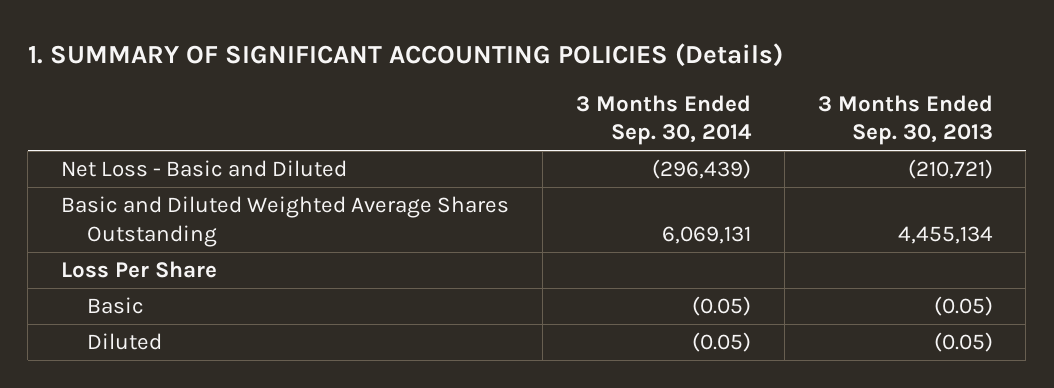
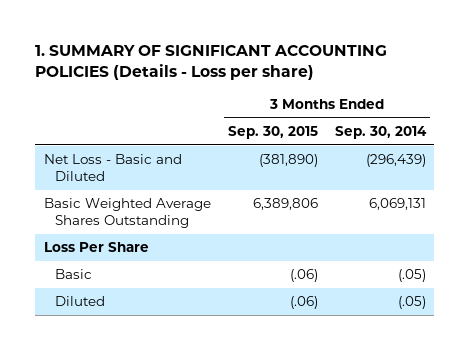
- 1. SUMMARY OF SIGNIFICANT ACCOUNTING POLICIES (Details)
+ 1. SUMMARY OF SIGNIFICANT ACCOUNTING POLICIES (Details - Loss per share)
- | 3 Months Ended Sep. 30, 2014 | 3 Months Ended Sep. 30, 2013
+ | 3 Months Ended Sep. 30, 2015 | 3 Months Ended Sep. 30, 2014
- Basic and Diluted Weighted Average Shares Outstanding | 6,069,131 | 4,455,134
+ Basic Weighted Average Shares Outstanding | 6,389,806 | 6,069,131
- Basic | (0.05) | (0.05)
- Diluted | (0.05) | (0.05)
+ Basic | (.06) | (.05)
+ Diluted | (.06) | (.05)

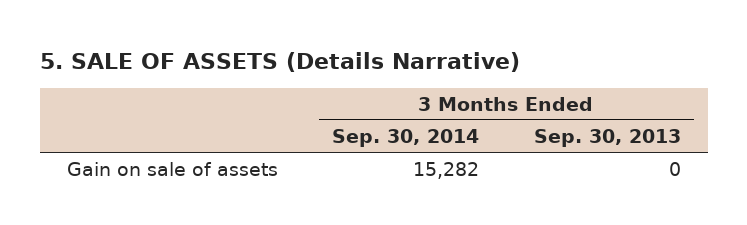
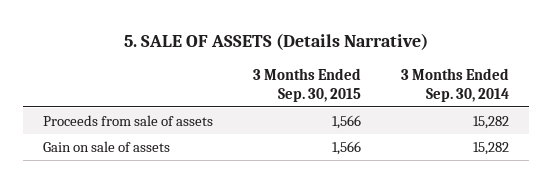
- | 3 Months Ended Sep. 30, 2014 | 3 Months Ended Sep. 30, 2013
+ | 3 Months Ended Sep. 30, 2015 | 3 Months Ended Sep. 30, 2014
+ Proceeds from sale of assets | 1,566 | 15,282

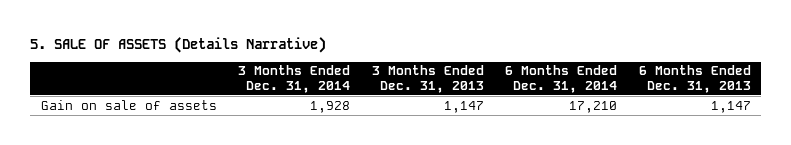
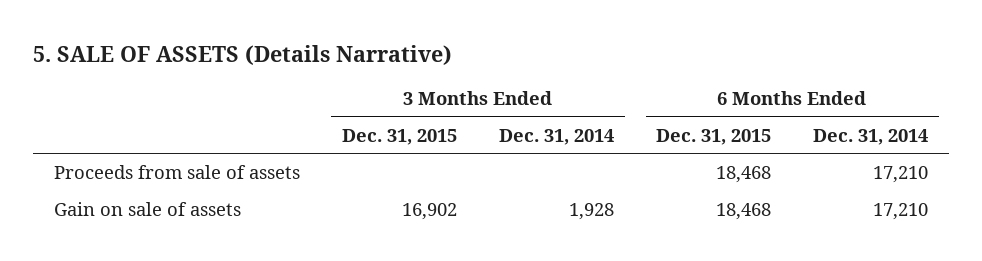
- | 3 Months Ended Dec. 31, 2014 | 3 Months Ended Dec. 31, 2013 | 6 Months Ended Dec. 31, 2014 | 6 Months Ended Dec. 31, 2013
+ | 3 Months Ended Dec. 31, 2015 | 3 Months Ended Dec. 31, 2014 | 6 Months Ended Dec. 31, 2015 | 6 Months Ended Dec. 31, 2014
+ Proceeds from sale of assets | | | 18,468 | 17,210

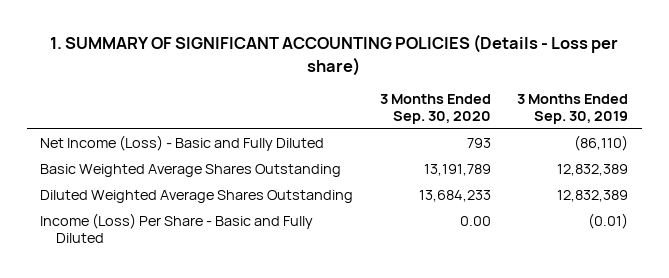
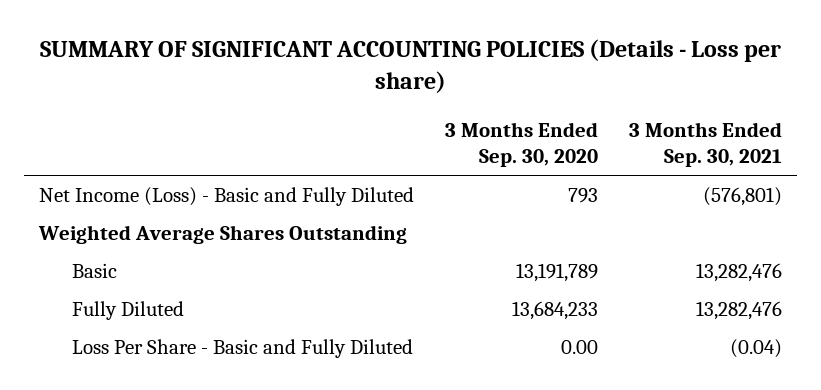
- 1. SUMMARY OF SIGNIFICANT ACCOUNTING POLICIES (Details - Loss per share)
+ SUMMARY OF SIGNIFICANT ACCOUNTING POLICIES (Details - Loss per share)
- | 3 Months Ended Sep. 30, 2020 | 3 Months Ended Sep. 30, 2019
+ | 3 Months Ended Sep. 30, 2020 | 3 Months Ended Sep. 30, 2021
- Basic Weighted Average Shares Outstanding | 13,191,789 | 12,832,389
- Diluted Weighted Average Shares Outstanding | 13,684,233 | 12,832,389
- Income (Loss) Per Share - Basic and Fully Diluted | 0.00 | (0.01)
+ Weighted Average Shares Outstanding
+ Basic | 13,191,789 | 13,282,476
+ Fully Diluted | 13,684,233 | 13,282,476
+ Loss Per Share - Basic and Fully Diluted | 0.00 | (0.04)

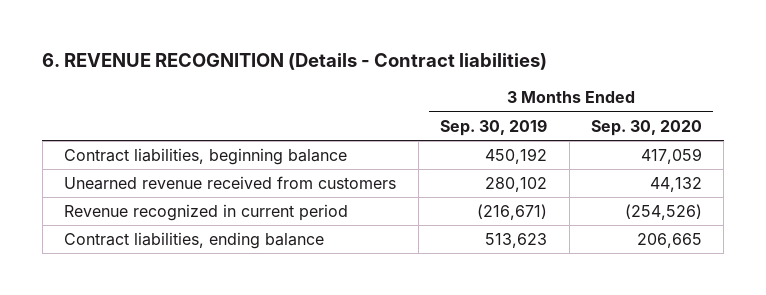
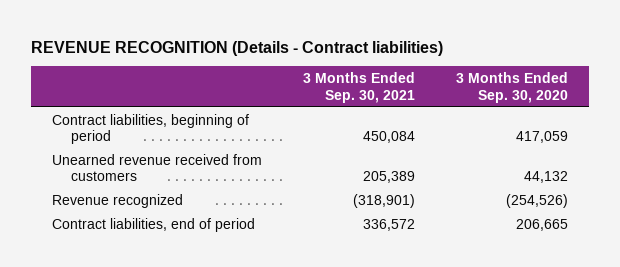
- 6. REVENUE RECOGNITION (Details - Contract liabilities)
+ REVENUE RECOGNITION (Details - Contract liabilities)
- | 3 Months Ended Sep. 30, 2019 | 3 Months Ended Sep. 30, 2020
+ | 3 Months Ended Sep. 30, 2021 | 3 Months Ended Sep. 30, 2020
- Contract liabilities, beginning balance | 450,192 | 417,059
+ Contract liabilities, beginning of period | 450,084 | 417,059
- Revenue recognized in current period | (216,671) | (254,526)
- Contract liabilities, ending balance | 513,623 | 206,665
+ Revenue recognized | (318,901) | (254,526)
+ Contract liabilities, end of period | 336,572 | 206,665

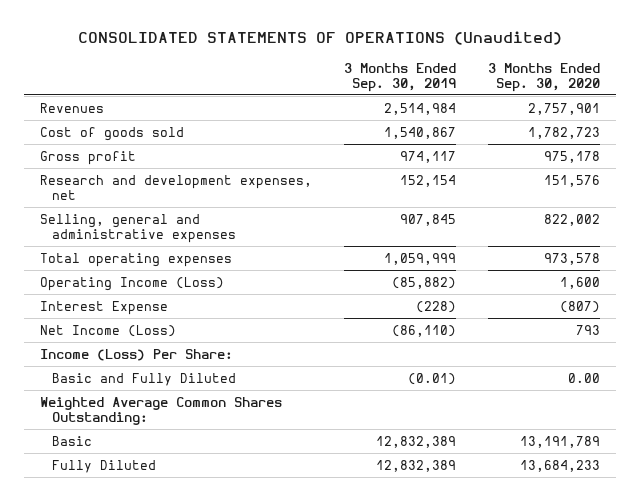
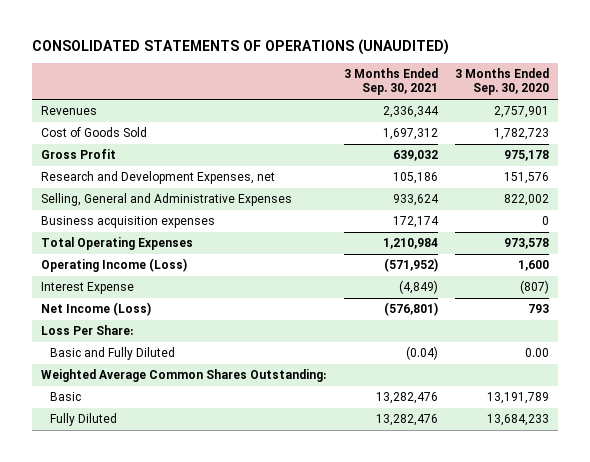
- CONSOLIDATED STATEMENTS OF OPERATIONS (Unaudited)
+ CONSOLIDATED STATEMENTS OF OPERATIONS (UNAUDITED)
- | 3 Months Ended Sep. 30, 2019 | 3 Months Ended Sep. 30, 2020
+ | 3 Months Ended Sep. 30, 2021 | 3 Months Ended Sep. 30, 2020
- Cost of goods sold | 1,540,867 | 1,782,723
- Gross profit | 974,117 | 975,178
- Research and development expenses, net | 152,154 | 151,576
- Selling, general and administrative expenses | 907,845 | 822,002
- Total operating expenses | 1,059,999 | 973,578
+ Cost of Goods Sold | 1,697,312 | 1,782,723
+ Gross Profit | 639,032 | 975,178
+ Research and Development Expenses, net | 105,186 | 151,576
+ Selling, General and Administrative Expenses | 933,624 | 822,002
+ Business acquisition expenses | 172,174 | 0
+ Total Operating Expenses | 1,210,984 | 973,578
- Income (Loss) Per Share:
+ Loss Per Share:

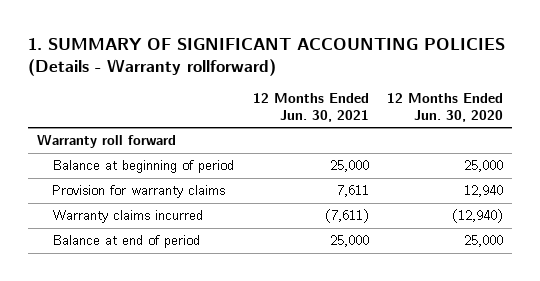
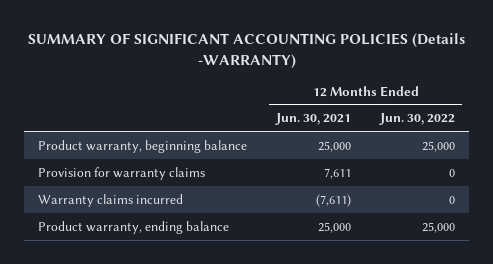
- 1. SUMMARY OF SIGNIFICANT ACCOUNTING POLICIES (Details - Warranty rollforward)
+ SUMMARY OF SIGNIFICANT ACCOUNTING POLICIES (Details -WARRANTY)
- | 12 Months Ended Jun. 30, 2021 | 12 Months Ended Jun. 30, 2020
+ | 12 Months Ended Jun. 30, 2021 | 12 Months Ended Jun. 30, 2022
- Warranty roll forward
- Balance at beginning of period | 25,000 | 25,000
+ Product warranty, beginning balance | 25,000 | 25,000
- Balance at end of period | 25,000 | 25,000
+ Product warranty, ending balance | 25,000 | 25,000

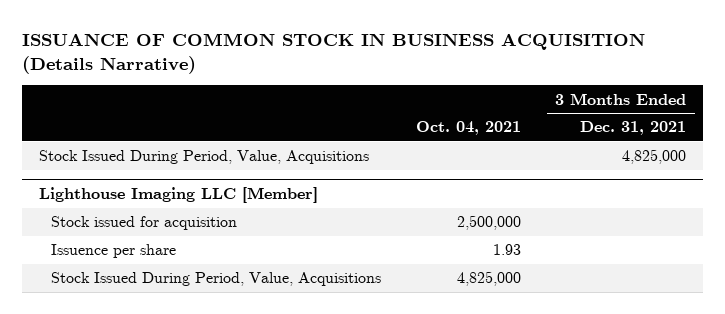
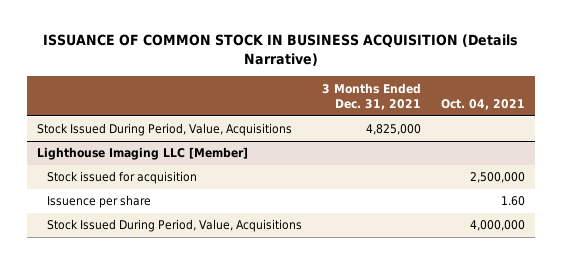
- | Oct. 04, 2021 | 3 Months Ended Dec. 31, 2021
+ | 3 Months Ended Dec. 31, 2021 | Oct. 04, 2021
@ Lighthouse Imaging LLC [Member]
- Issuence per share | 1.93 |
- Stock Issued During Period, Value, Acquisitions | 4,825,000 |
+ Issuence per share | | 1.60
+ Stock Issued During Period, Value, Acquisitions | | 4,000,000

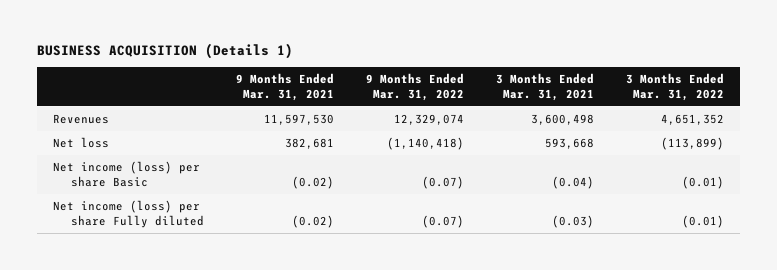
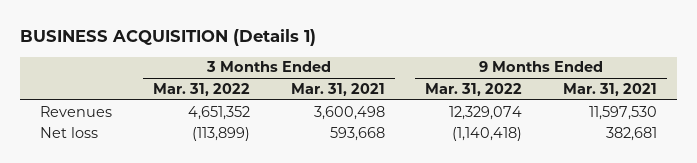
- | 9 Months Ended Mar. 31, 2021 | 9 Months Ended Mar. 31, 2022 | 3 Months Ended Mar. 31, 2021 | 3 Months Ended Mar. 31, 2022
+ | 3 Months Ended Mar. 31, 2022 | 3 Months Ended Mar. 31, 2021 | 9 Months Ended Mar. 31, 2022 | 9 Months Ended Mar. 31, 2021
- Net income (loss) per share Basic | (0.02) | (0.07) | (0.04) | (0.01)
- Net income (loss) per share Fully diluted | (0.02) | (0.07) | (0.03) | (0.01)

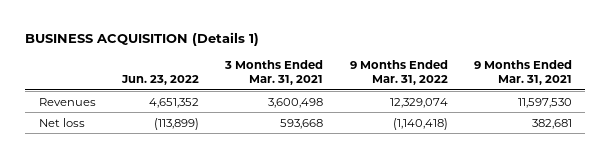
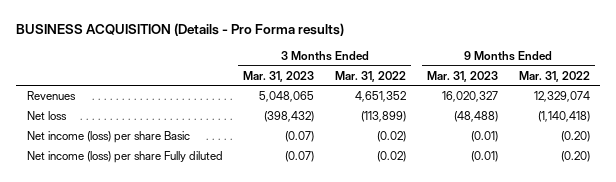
- BUSINESS ACQUISITION (Details 1)
+ BUSINESS ACQUISITION (Details - Pro Forma results)
- | Jun. 23, 2022 | 3 Months Ended Mar. 31, 2021 | 9 Months Ended Mar. 31, 2022 | 9 Months Ended Mar. 31, 2021
+ | 3 Months Ended Mar. 31, 2023 | 3 Months Ended Mar. 31, 2022 | 9 Months Ended Mar. 31, 2023 | 9 Months Ended Mar. 31, 2022
+ Net income (loss) per share Basic | (0.07) | (0.02) | (0.01) | (0.20)
+ Net income (loss) per share Fully diluted | (0.07) | (0.02) | (0.01) | (0.20)

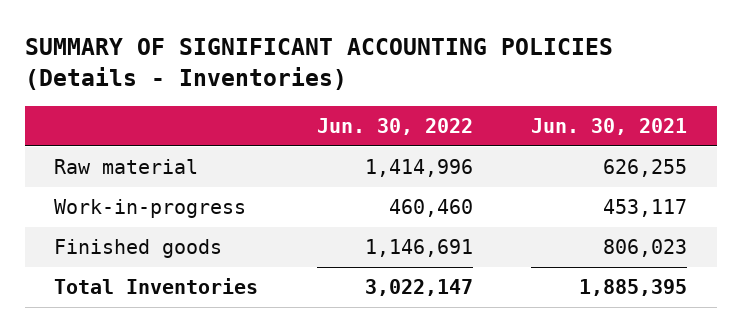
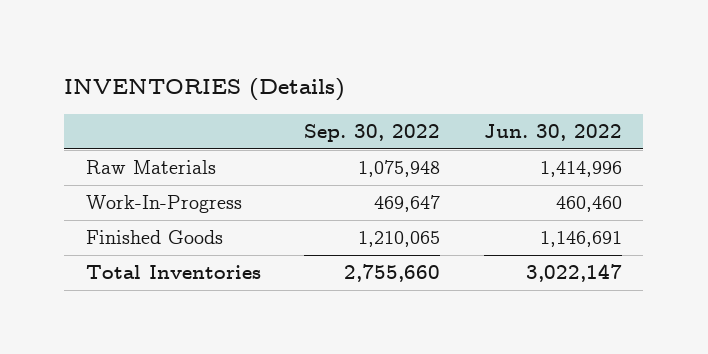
- SUMMARY OF SIGNIFICANT ACCOUNTING POLICIES (Details - Inventories)
+ INVENTORIES (Details)
- | Jun. 30, 2022 | Jun. 30, 2021
+ | Sep. 30, 2022 | Jun. 30, 2022
- Raw material | 1,414,996 | 626,255
- Work-in-progress | 460,460 | 453,117
- Finished goods | 1,146,691 | 806,023
+ Raw Materials | 1,075,948 | 1,414,996
+ Work-In-Progress | 469,647 | 460,460
+ Finished Goods | 1,210,065 | 1,146,691

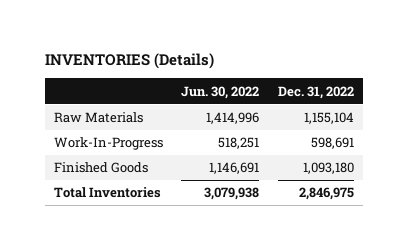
- | Sep. 30, 2022 | Jun. 30, 2022
+ | Jun. 30, 2022 | Dec. 31, 2022
- Work-In-Progress | 469,647 | 460,460
+ Work-In-Progress | 518,251 | 598,691
- Total Inventories | 2,755,660 | 3,022,147
+ Total Inventories | 3,079,938 | 2,846,975

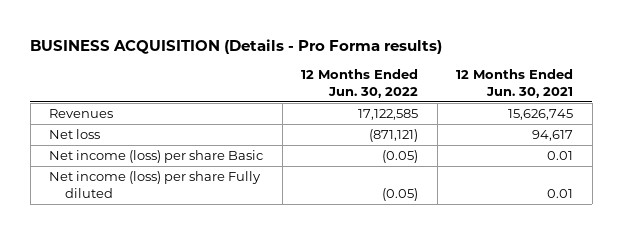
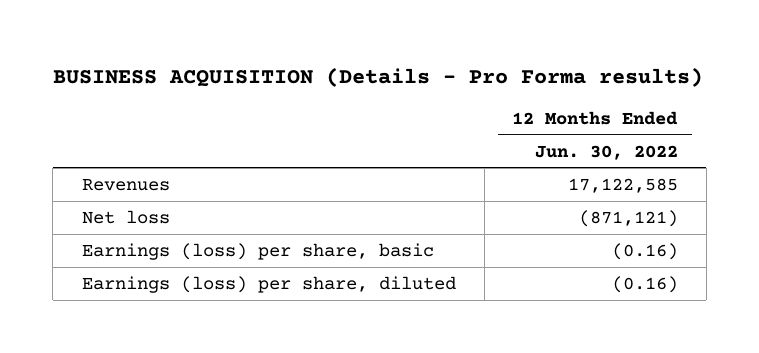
- | 12 Months Ended Jun. 30, 2022 | 12 Months Ended Jun. 30, 2021
+ | 12 Months Ended Jun. 30, 2022
- Net income (loss) per share Basic | (0.05) | 0.01
- Net income (loss) per share Fully diluted | (0.05) | 0.01
+ Earnings (loss) per share, basic | (0.16)
+ Earnings (loss) per share, diluted | (0.16)

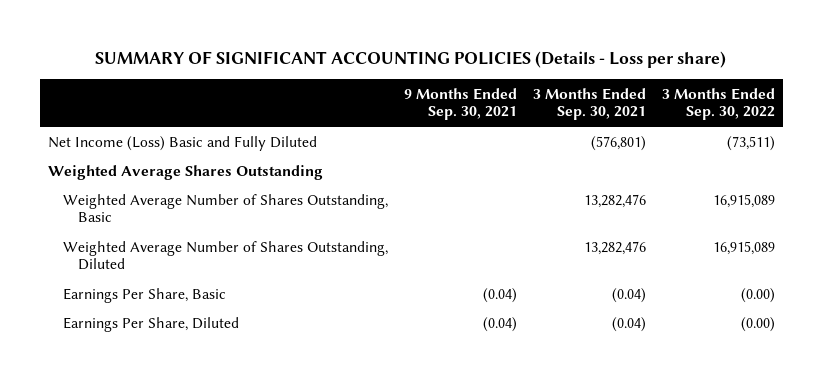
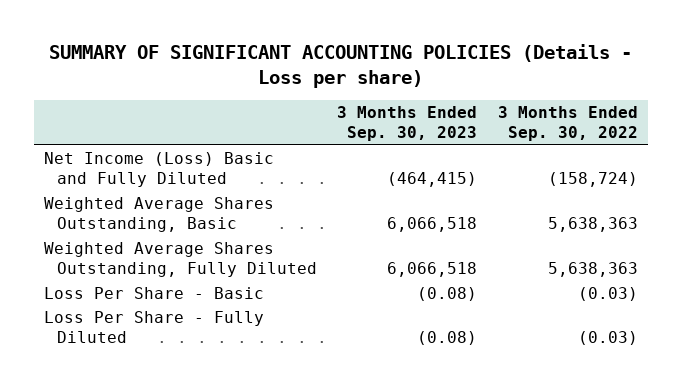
- | 9 Months Ended Sep. 30, 2021 | 3 Months Ended Sep. 30, 2021 | 3 Months Ended Sep. 30, 2022
+ | 3 Months Ended Sep. 30, 2023 | 3 Months Ended Sep. 30, 2022
- Net Income (Loss) Basic and Fully Diluted | | (576,801) | (73,511)
- Weighted Average Shares Outstanding
- Weighted Average Number of Shares Outstanding, Basic | | 13,282,476 | 16,915,089
- Weighted Average Number of Shares Outstanding, Diluted | | 13,282,476 | 16,915,089
- Earnings Per Share, Basic | (0.04) | (0.04) | (0.00)
- Earnings Per Share, Diluted | (0.04) | (0.04) | (0.00)
+ Net Income (Loss) Basic and Fully Diluted | (464,415) | (158,724)
+ Weighted Average Shares Outstanding, Basic | 6,066,518 | 5,638,363
+ Weighted Average Shares Outstanding, Fully Diluted | 6,066,518 | 5,638,363
+ Loss Per Share - Basic | (0.08) | (0.03)
+ Loss Per Share - Fully Diluted | (0.08) | (0.03)

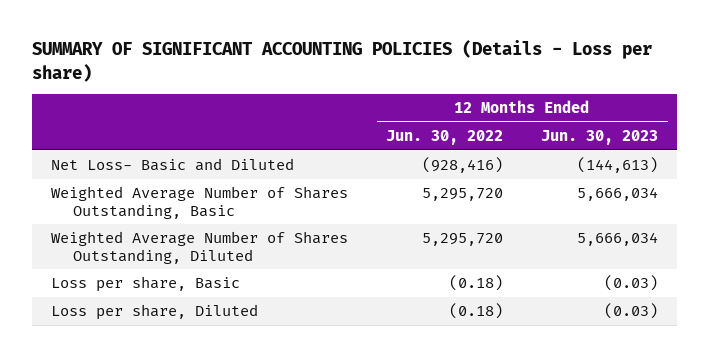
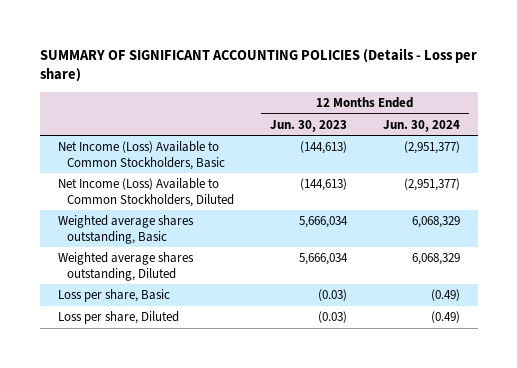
- | 12 Months Ended Jun. 30, 2022 | 12 Months Ended Jun. 30, 2023
+ | 12 Months Ended Jun. 30, 2023 | 12 Months Ended Jun. 30, 2024
- Net Loss- Basic and Diluted | (928,416) | (144,613)
- Weighted Average Number of Shares Outstanding, Basic | 5,295,720 | 5,666,034
- Weighted Average Number of Shares Outstanding, Diluted | 5,295,720 | 5,666,034
+ Net Income (Loss) Available to Common Stockholders, Basic | (144,613) | (2,951,377)
+ Net Income (Loss) Available to Common Stockholders, Diluted | (144,613) | (2,951,377)
+ Weighted average shares outstanding, Basic | 5,666,034 | 6,068,329
+ Weighted average shares outstanding, Diluted | 5,666,034 | 6,068,329

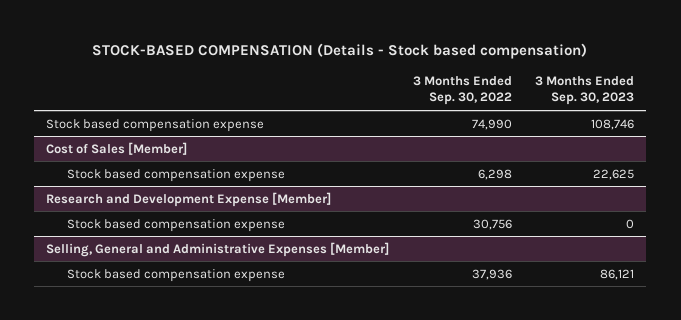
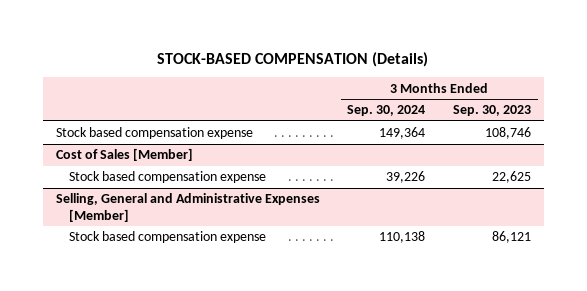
- STOCK-BASED COMPENSATION (Details - Stock based compensation)
+ STOCK-BASED COMPENSATION (Details)
- | 3 Months Ended Sep. 30, 2022 | 3 Months Ended Sep. 30, 2023
+ | 3 Months Ended Sep. 30, 2024 | 3 Months Ended Sep. 30, 2023
- Research and Development Expense [Member]
- Stock based compensation expense | 30,756 | 0

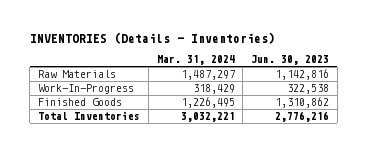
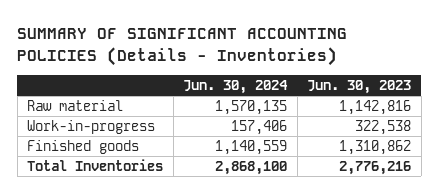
- INVENTORIES (Details - Inventories)
+ SUMMARY OF SIGNIFICANT ACCOUNTING POLICIES (Details - Inventories)
- | Mar. 31, 2024 | Jun. 30, 2023
+ | Jun. 30, 2024 | Jun. 30, 2023
- Raw Materials | 1,487,297 | 1,142,816
- Work-In-Progress | 318,429 | 322,538
- Finished Goods | 1,226,495 | 1,310,862
+ Raw material | 1,570,135 | 1,142,816
+ Work-in-progress | 157,406 | 322,538
+ Finished goods | 1,140,559 | 1,310,862

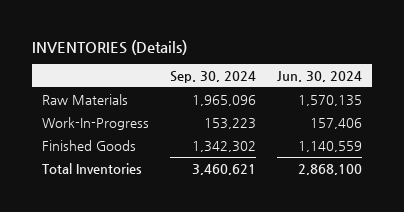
- SUMMARY OF SIGNIFICANT ACCOUNTING POLICIES (Details - Inventories)
+ INVENTORIES (Details)
- | Jun. 30, 2024 | Jun. 30, 2023
+ | Sep. 30, 2024 | Jun. 30, 2024
- Raw material | 1,570,135 | 1,142,816
- Work-in-progress | 157,406 | 322,538
- Finished goods | 1,140,559 | 1,310,862
+ Raw Materials | 1,965,096 | 1,570,135
+ Work-In-Progress | 153,223 | 157,406
+ Finished Goods | 1,342,302 | 1,140,559

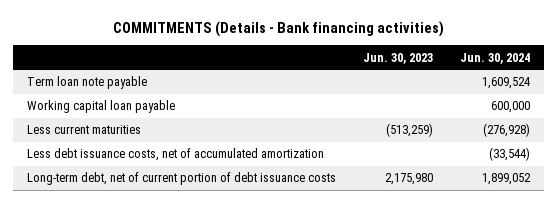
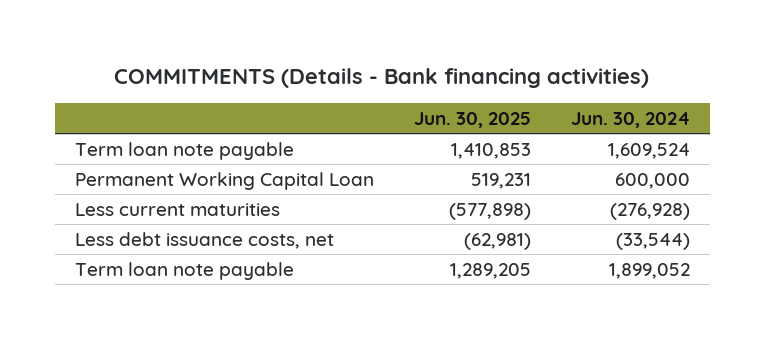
- | Jun. 30, 2023 | Jun. 30, 2024
+ | Jun. 30, 2025 | Jun. 30, 2024
- Working capital loan payable | | 600,000
+ Permanent Working Capital Loan | 519,231 | 600,000
- Less debt issuance costs, net of accumulated amortization | | (33,544)
- Long-term debt, net of current portion of debt issuance costs | 2,175,980 | 1,899,052
+ Less debt issuance costs, net | (62,981) | (33,544)
+ Term loan note payable | 1,289,205 | 1,899,052

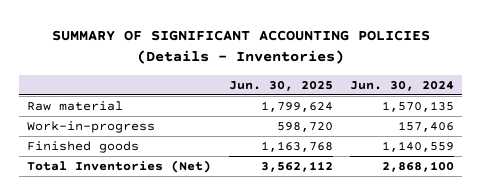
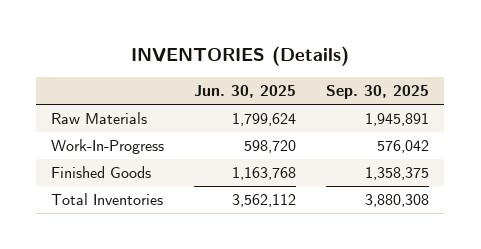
- SUMMARY OF SIGNIFICANT ACCOUNTING POLICIES (Details - Inventories)
+ INVENTORIES (Details)
- | Jun. 30, 2025 | Jun. 30, 2024
+ | Jun. 30, 2025 | Sep. 30, 2025
- Raw material | 1,799,624 | 1,570,135
- Work-in-progress | 598,720 | 157,406
- Finished goods | 1,163,768 | 1,140,559
- Total Inventories (Net) | 3,562,112 | 2,868,100
+ Raw Materials | 1,799,624 | 1,945,891
+ Work-In-Progress | 598,720 | 576,042
+ Finished Goods | 1,163,768 | 1,358,375
+ Total Inventories | 3,562,112 | 3,880,308

